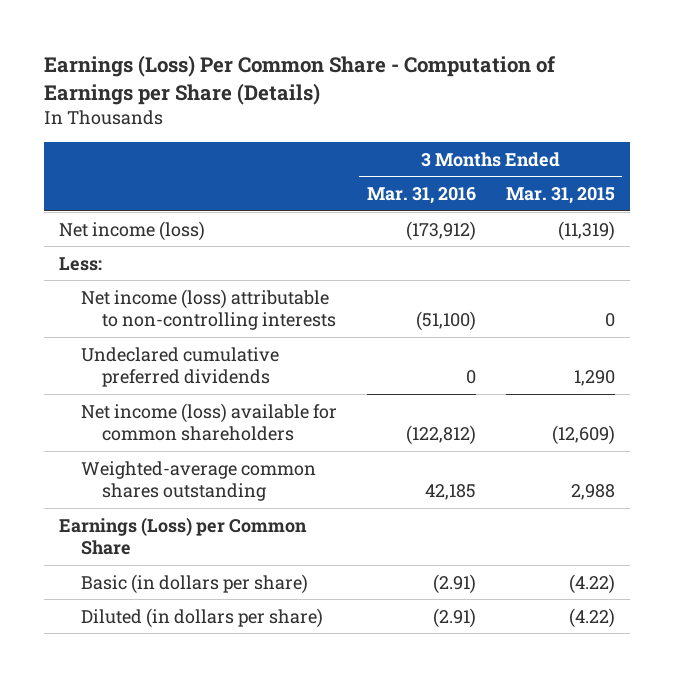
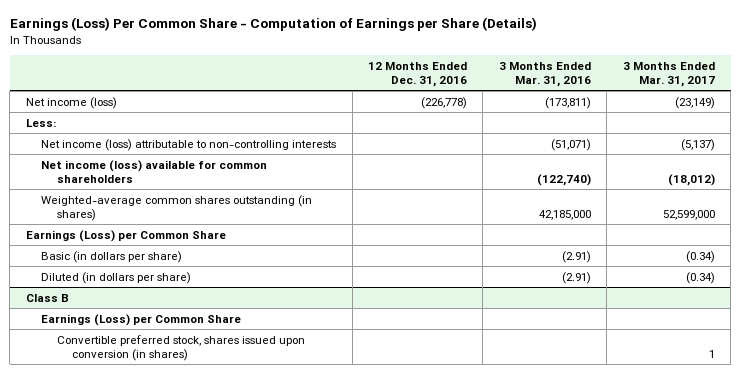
- | 3 Months Ended Mar. 31, 2016 | 3 Months Ended Mar. 31, 2015
+ | 12 Months Ended Dec. 31, 2016 | 3 Months Ended Mar. 31, 2016 | 3 Months Ended Mar. 31, 2017
- Net income (loss) | (173,912) | (11,319)
+ Net income (loss) | (226,778) | (173,811) | (23,149)
- Net income (loss) attributable to non-controlling interests | (51,100) | 0
- Undeclared cumulative preferred dividends | 0 | 1,290
- Net income (loss) available for common shareholders | (122,812) | (12,609)
- Weighted-average common shares outstanding | 42,185 | 2,988
+ Net income (loss) attributable to non-controlling interests | | (51,071) | (5,137)
+ Net income (loss) available for common shareholders | | (122,740) | (18,012)
+ Weighted-average common shares outstanding (in shares) | | 42,185,000 | 52,599,000
+ Class B
+ Earnings (Loss) per Common Share
+ Convertible preferred stock, shares issued upon conversion (in shares) | | | 1

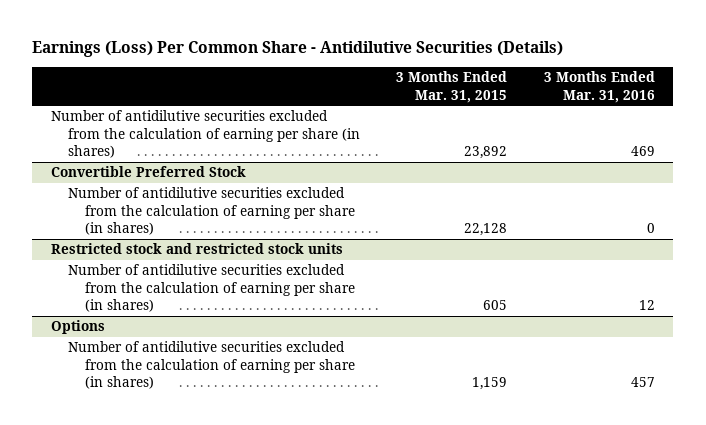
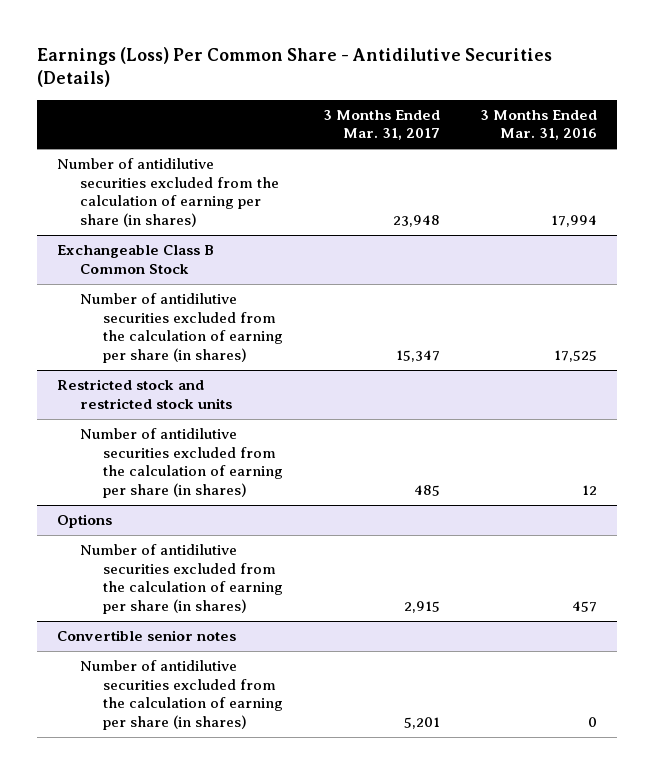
- | 3 Months Ended Mar. 31, 2015 | 3 Months Ended Mar. 31, 2016
+ | 3 Months Ended Mar. 31, 2017 | 3 Months Ended Mar. 31, 2016
- Number of antidilutive securities excluded from the calculation of earning per share (in shares) | 23,892 | 469
- Convertible Preferred Stock
- Number of antidilutive securities excluded from the calculation of earning per share (in shares) | 22,128 | 0
+ Number of antidilutive securities excluded from the calculation of earning per share (in shares) | 23,948 | 17,994
+ Exchangeable Class B Common Stock
+ Number of antidilutive securities excluded from the calculation of earning per share (in shares) | 15,347 | 17,525
+ Convertible senior notes
+ Number of antidilutive securities excluded from the calculation of earning per share (in shares) | 5,201 | 0

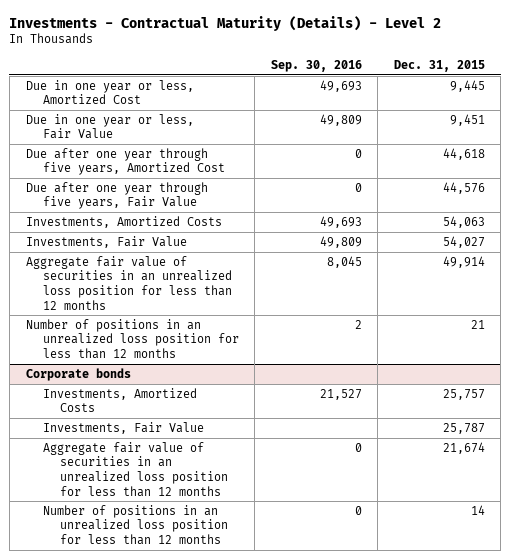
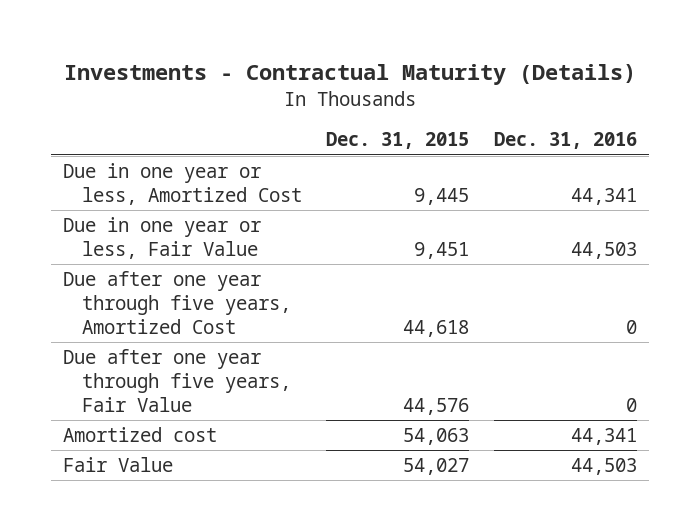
- Investments - Contractual Maturity (Details) - Level 2
+ Investments - Contractual Maturity (Details)
- | Sep. 30, 2016 | Dec. 31, 2015
+ | Dec. 31, 2015 | Dec. 31, 2016
- Investments, Amortized Costs | 49,693 | 54,063
- Investments, Fair Value | 49,809 | 54,027
- Aggregate fair value of securities in an unrealized loss position for less than 12 months | 8,045 | 49,914
- Number of positions in an unrealized loss position for less than 12 months | 2 | 21
- Corporate bonds
- Investments, Amortized Costs | 21,527 | 25,757
- Investments, Fair Value | | 25,787
- Aggregate fair value of securities in an unrealized loss position for less than 12 months | 0 | 21,674
- Number of positions in an unrealized loss position for less than 12 months | 0 | 14
+ Amortized cost | 54,063 | 44,341
+ Fair Value | 54,027 | 44,503

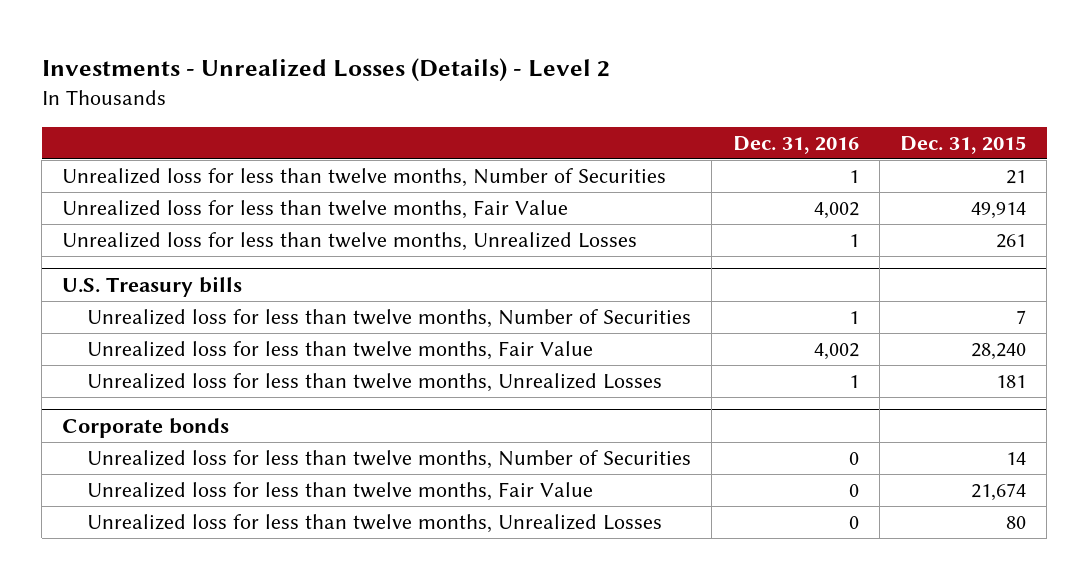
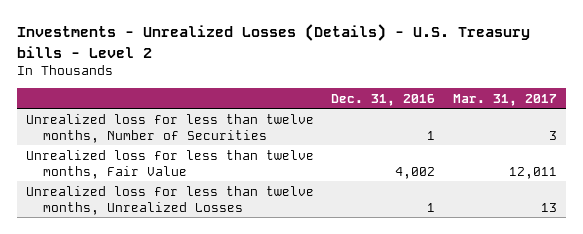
- Investments - Unrealized Losses (Details) - Level 2
+ Investments - Unrealized Losses (Details) - U.S. Treasury bills - Level 2
- | Dec. 31, 2016 | Dec. 31, 2015
+ | Dec. 31, 2016 | Mar. 31, 2017
- U.S. Treasury bills
- Unrealized loss for less than twelve months, Number of Securities | 1 | 7
- Unrealized loss for less than twelve months, Fair Value | 4,002 | 28,240
- Unrealized loss for less than twelve months, Unrealized Losses | 1 | 181
- Corporate bonds
- Unrealized loss for less than twelve months, Number of Securities | 0 | 14
- Unrealized loss for less than twelve months, Fair Value | 0 | 21,674
- Unrealized loss for less than twelve months, Unrealized Losses | 0 | 80

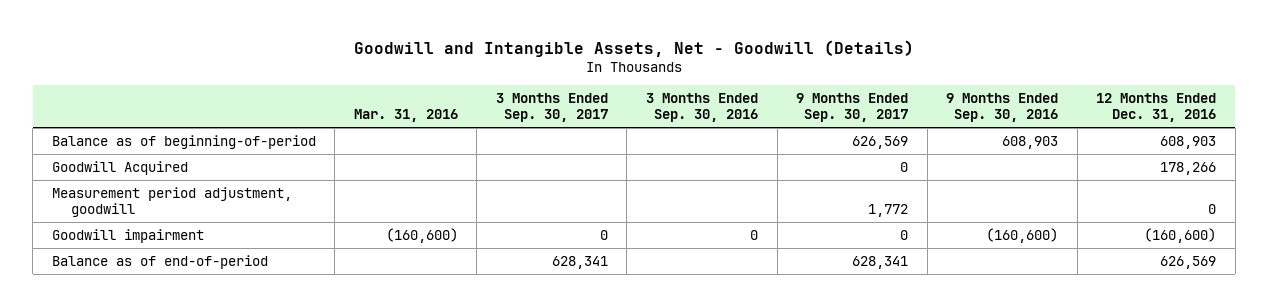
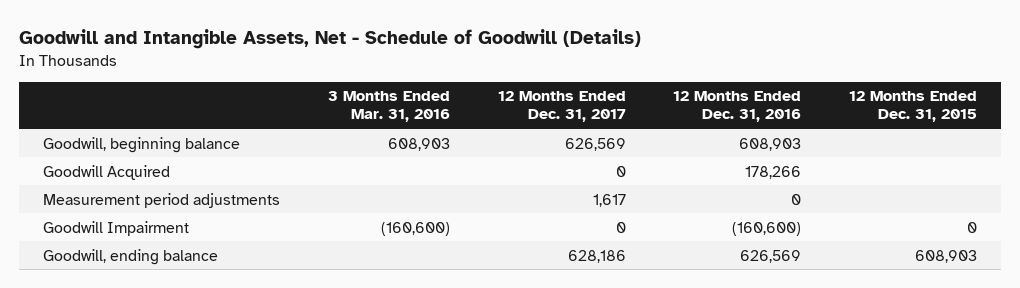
- Goodwill and Intangible Assets, Net - Goodwill (Details)
+ Goodwill and Intangible Assets, Net - Schedule of Goodwill (Details)
- | Mar. 31, 2016 | 3 Months Ended Sep. 30, 2017 | 3 Months Ended Sep. 30, 2016 | 9 Months Ended Sep. 30, 2017 | 9 Months Ended Sep. 30, 2016 | 12 Months Ended Dec. 31, 2016
+ | 3 Months Ended Mar. 31, 2016 | 12 Months Ended Dec. 31, 2017 | 12 Months Ended Dec. 31, 2016 | 12 Months Ended Dec. 31, 2015
- Balance as of beginning-of-period | | | | 626,569 | 608,903 | 608,903
+ Goodwill, beginning balance | 608,903 | 626,569 | 608,903 |
- Measurement period adjustment, goodwill | | | | 1,772 | | 0
- Goodwill impairment | (160,600) | 0 | 0 | 0 | (160,600) | (160,600)
- Balance as of end-of-period | | 628,341 | | 628,341 | | 626,569
+ Measurement period adjustments | | 1,617 | 0 |
+ Goodwill Impairment | (160,600) | 0 | (160,600) | 0
+ Goodwill, ending balance | | 628,186 | 626,569 | 608,903

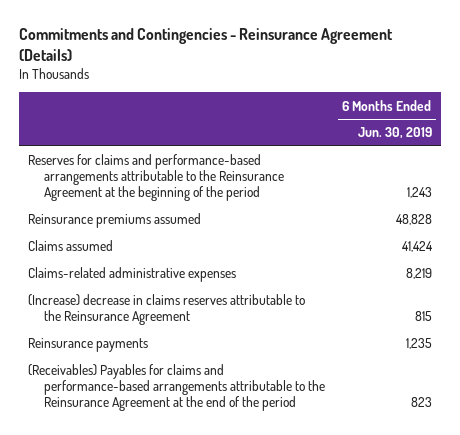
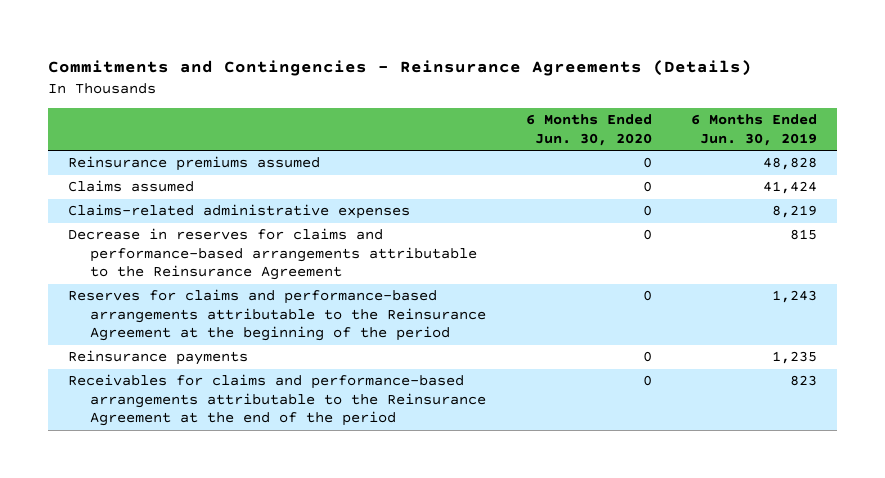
- Commitments and Contingencies - Reinsurance Agreement (Details)
+ Commitments and Contingencies - Reinsurance Agreements (Details)
- | 6 Months Ended Jun. 30, 2019
+ | 6 Months Ended Jun. 30, 2020 | 6 Months Ended Jun. 30, 2019
- (Increase) decrease in claims reserves attributable to the Reinsurance Agreement | 815
+ Decrease in reserves for claims and performance-based arrangements attributable to the Reinsurance Agreement | 0 | 815
moved down: Reserves for claims and performance-based arrangements attributable to the Reinsurance Agreement at the beginning of the period | 0 | 1,243
- (Receivables) Payables for claims and performance-based arrangements attributable to the Reinsurance Agreement at the end of the period | 823
+ Receivables for claims and performance-based arrangements attributable to the Reinsurance Agreement at the end of the period | 0 | 823

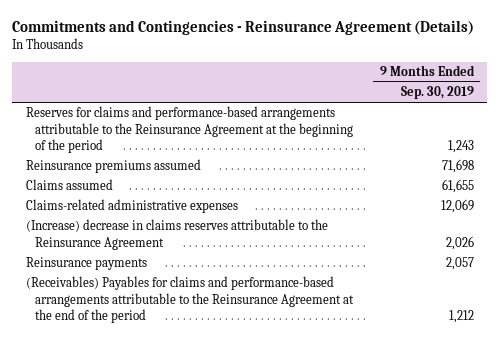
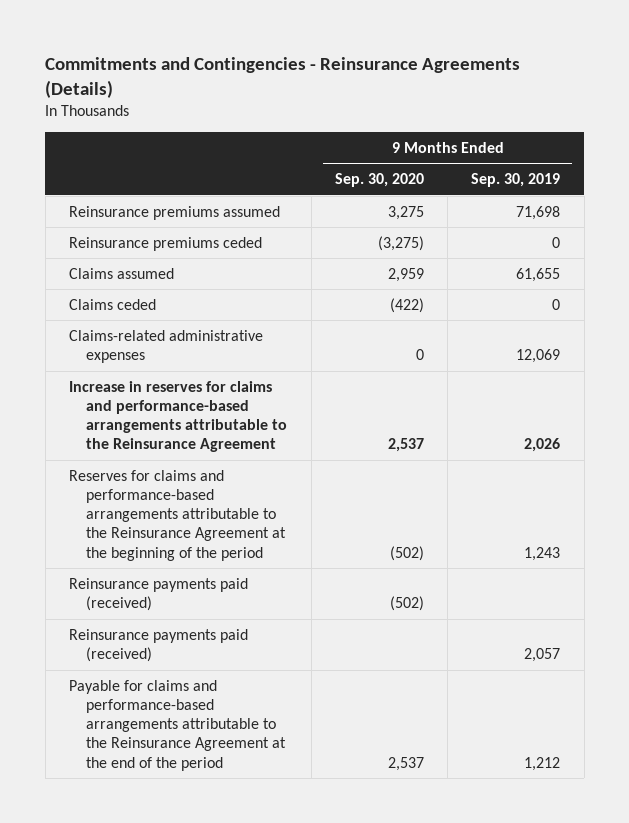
- Commitments and Contingencies - Reinsurance Agreement (Details)
+ Commitments and Contingencies - Reinsurance Agreements (Details)
- | 9 Months Ended Sep. 30, 2019
+ | 9 Months Ended Sep. 30, 2020 | 9 Months Ended Sep. 30, 2019
+ Reinsurance premiums ceded | (3,275) | 0
+ Claims ceded | (422) | 0
- (Increase) decrease in claims reserves attributable to the Reinsurance Agreement | 2,026
- Reinsurance payments | 2,057
- (Receivables) Payables for claims and performance-based arrangements attributable to the Reinsurance Agreement at the end of the period | 1,212
+ Increase in reserves for claims and performance-based arrangements attributable to the Reinsurance Agreement | 2,537 | 2,026
moved down: Reserves for claims and performance-based arrangements attributable to the Reinsurance Agreement at the beginning of the period | (502) | 1,243
+ Reinsurance payments paid (received) | (502) |
+ Reinsurance payments paid (received) | | 2,057
+ Payable for claims and performance-based arrangements attributable to the Reinsurance Agreement at the end of the period | 2,537 | 1,212

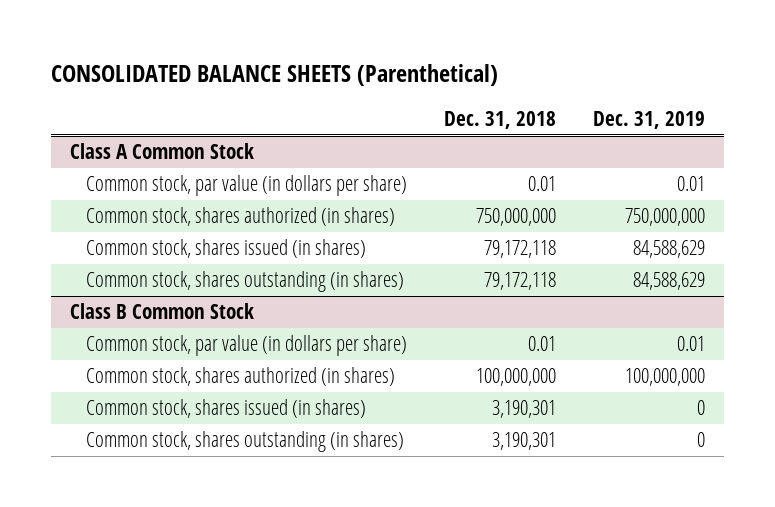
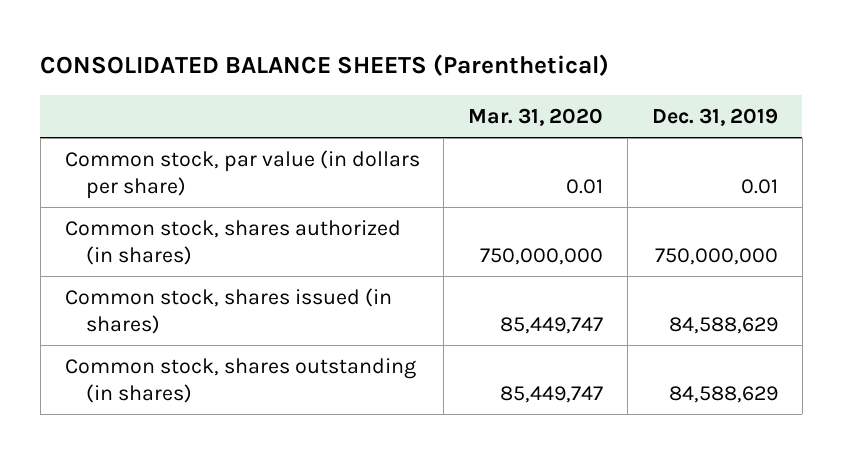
- | Dec. 31, 2018 | Dec. 31, 2019
+ | Mar. 31, 2020 | Dec. 31, 2019
- Class A Common Stock
- Class B Common Stock
- Common stock, par value (in dollars per share) | 0.01 | 0.01
- Common stock, shares authorized (in shares) | 100,000,000 | 100,000,000
- Common stock, shares issued (in shares) | 3,190,301 | 0
- Common stock, shares outstanding (in shares) | 3,190,301 | 0

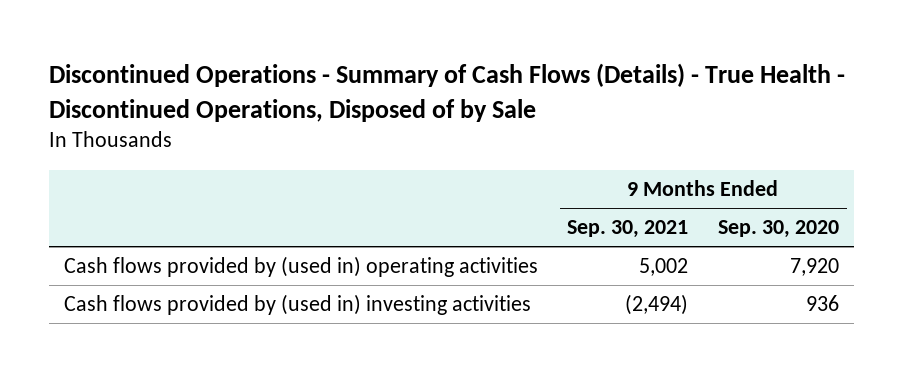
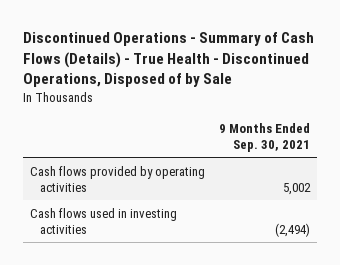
- | 9 Months Ended Sep. 30, 2021 | 9 Months Ended Sep. 30, 2020
+ | 9 Months Ended Sep. 30, 2021
- Cash flows provided by (used in) operating activities | 5,002 | 7,920
- Cash flows provided by (used in) investing activities | (2,494) | 936
+ Cash flows provided by operating activities | 5,002
+ Cash flows used in investing activities | (2,494)

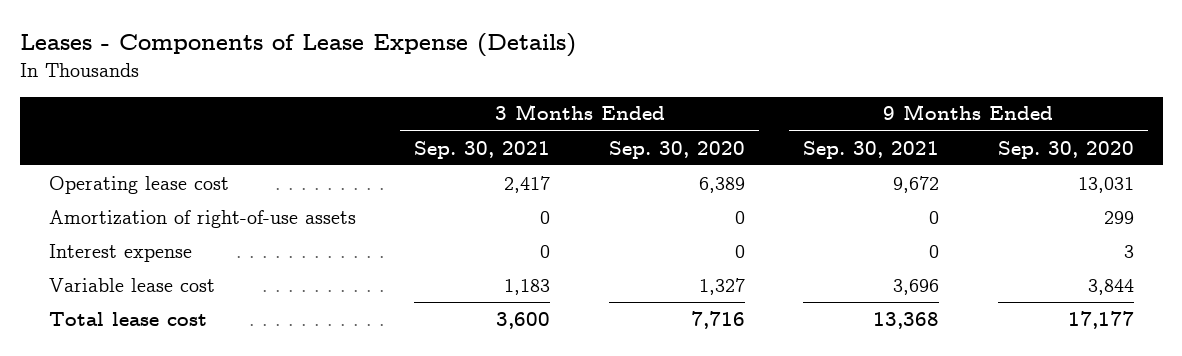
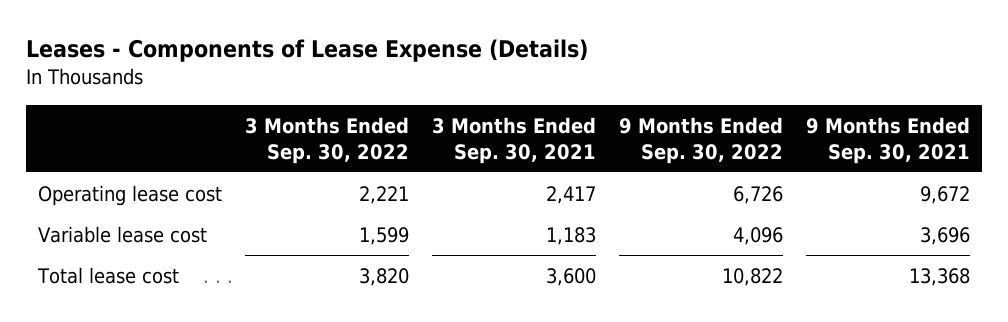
- | 3 Months Ended Sep. 30, 2021 | 3 Months Ended Sep. 30, 2020 | 9 Months Ended Sep. 30, 2021 | 9 Months Ended Sep. 30, 2020
+ | 3 Months Ended Sep. 30, 2022 | 3 Months Ended Sep. 30, 2021 | 9 Months Ended Sep. 30, 2022 | 9 Months Ended Sep. 30, 2021
- Amortization of right-of-use assets | 0 | 0 | 0 | 299
- Interest expense | 0 | 0 | 0 | 3

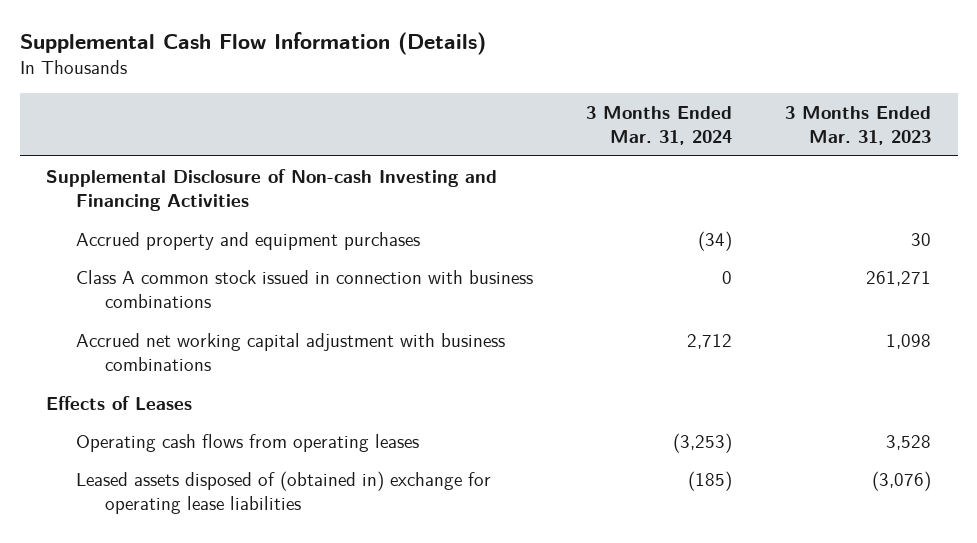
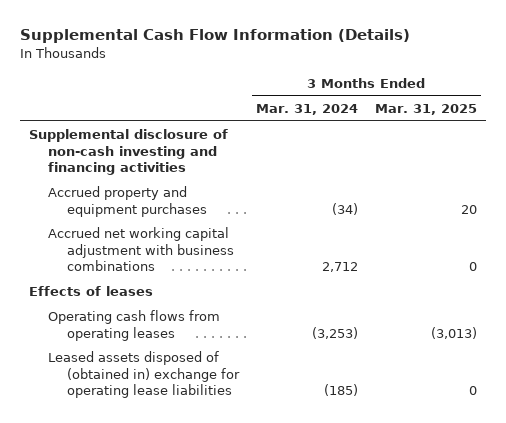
- | 3 Months Ended Mar. 31, 2024 | 3 Months Ended Mar. 31, 2023
+ | 3 Months Ended Mar. 31, 2024 | 3 Months Ended Mar. 31, 2025
- Supplemental Disclosure of Non-cash Investing and Financing Activities
+ Supplemental disclosure of non-cash investing and financing activities
- Class A common stock issued in connection with business combinations | 0 | 261,271
- Effects of Leases
+ Effects of leases

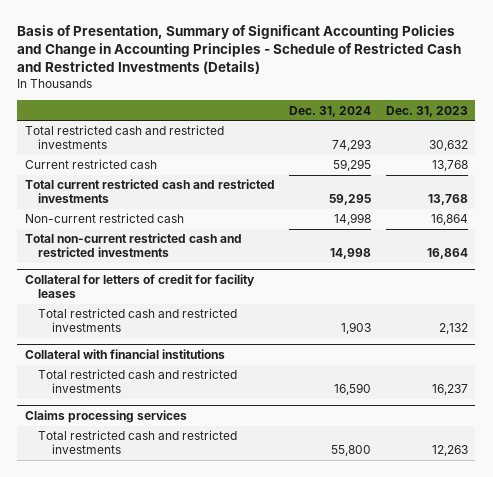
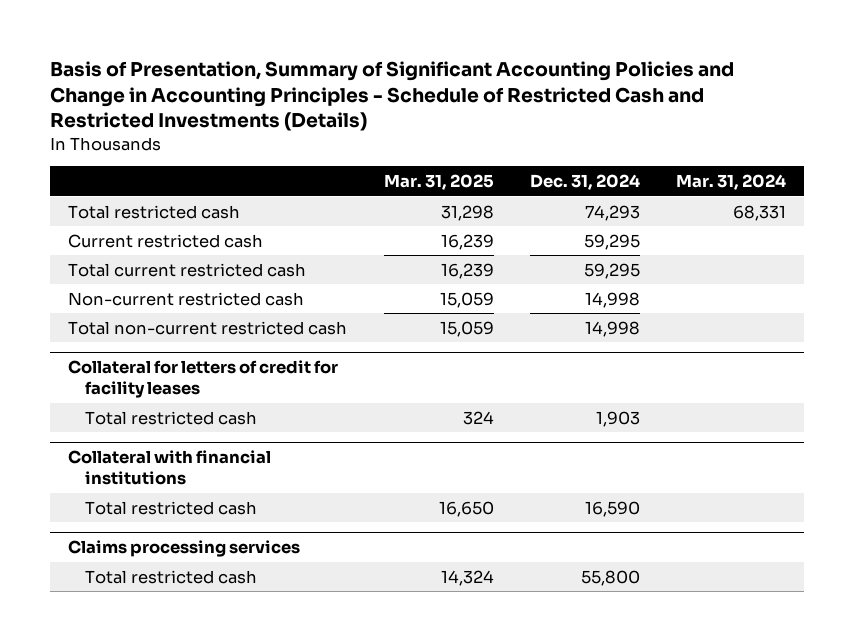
- | Dec. 31, 2024 | Dec. 31, 2023
+ | Mar. 31, 2025 | Dec. 31, 2024 | Mar. 31, 2024
- Total restricted cash and restricted investments | 74,293 | 30,632
+ Total restricted cash | 31,298 | 74,293 | 68,331
- Total current restricted cash and restricted investments | 59,295 | 13,768
+ Total current restricted cash | 16,239 | 59,295 |
- Total non-current restricted cash and restricted investments | 14,998 | 16,864
+ Total non-current restricted cash | 15,059 | 14,998 |
@ Collateral for letters of credit for facility leases
- Total restricted cash and restricted investments | 1,903 | 2,132
+ Total restricted cash | 324 | 1,903 |
@ Collateral with financial institutions
- Total restricted cash and restricted investments | 16,590 | 16,237
+ Total restricted cash | 16,650 | 16,590 |
@ Claims processing services
- Total restricted cash and restricted investments | 55,800 | 12,263
+ Total restricted cash | 14,324 | 55,800 |

